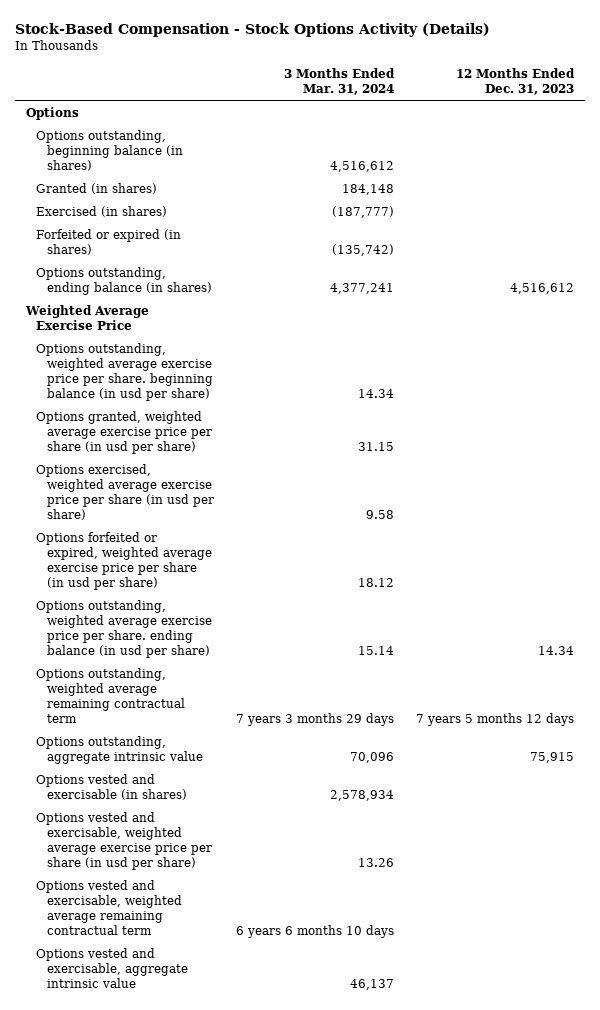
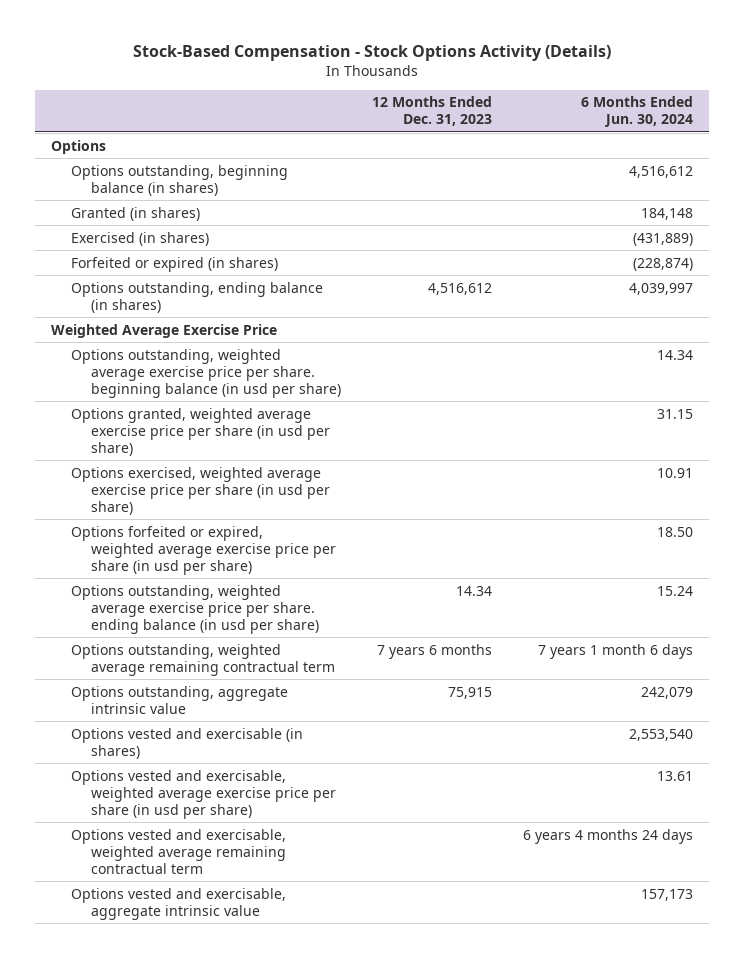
- | 3 Months Ended Mar. 31, 2024 | 12 Months Ended Dec. 31, 2023
+ | 12 Months Ended Dec. 31, 2023 | 6 Months Ended Jun. 30, 2024
- Options outstanding, weighted average remaining contractual term | 7 years 3 months 29 days | 7 years 5 months 12 days
+ Options outstanding, weighted average remaining contractual term | 7 years 6 months | 7 years 1 month 6 days

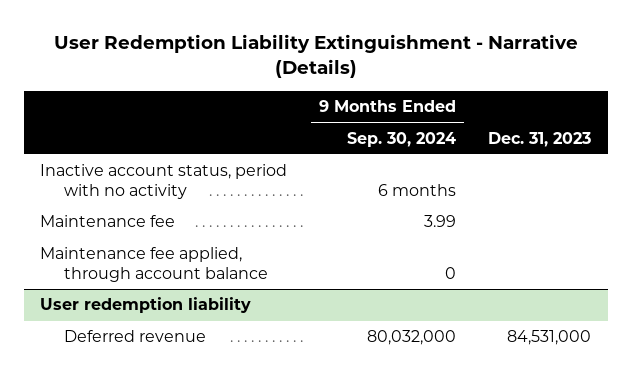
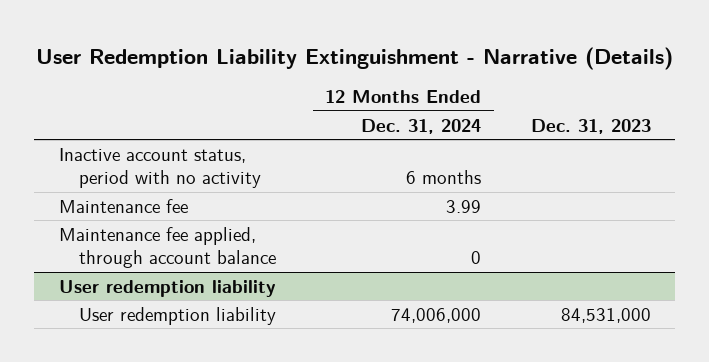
- | 9 Months Ended Sep. 30, 2024 | Dec. 31, 2023
+ | 12 Months Ended Dec. 31, 2024 | Dec. 31, 2023
@ User redemption liability
- Deferred revenue | 80,032,000 | 84,531,000
+ User redemption liability | 74,006,000 | 84,531,000

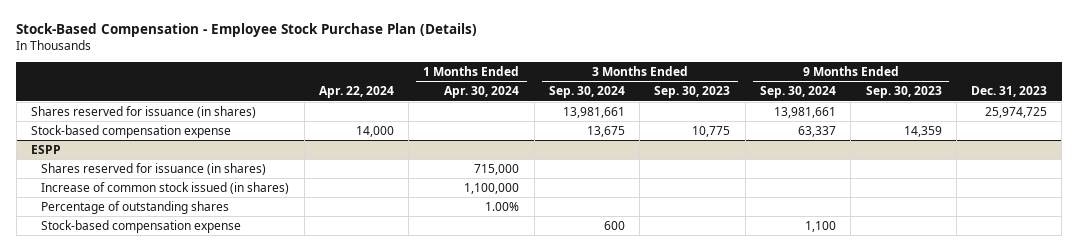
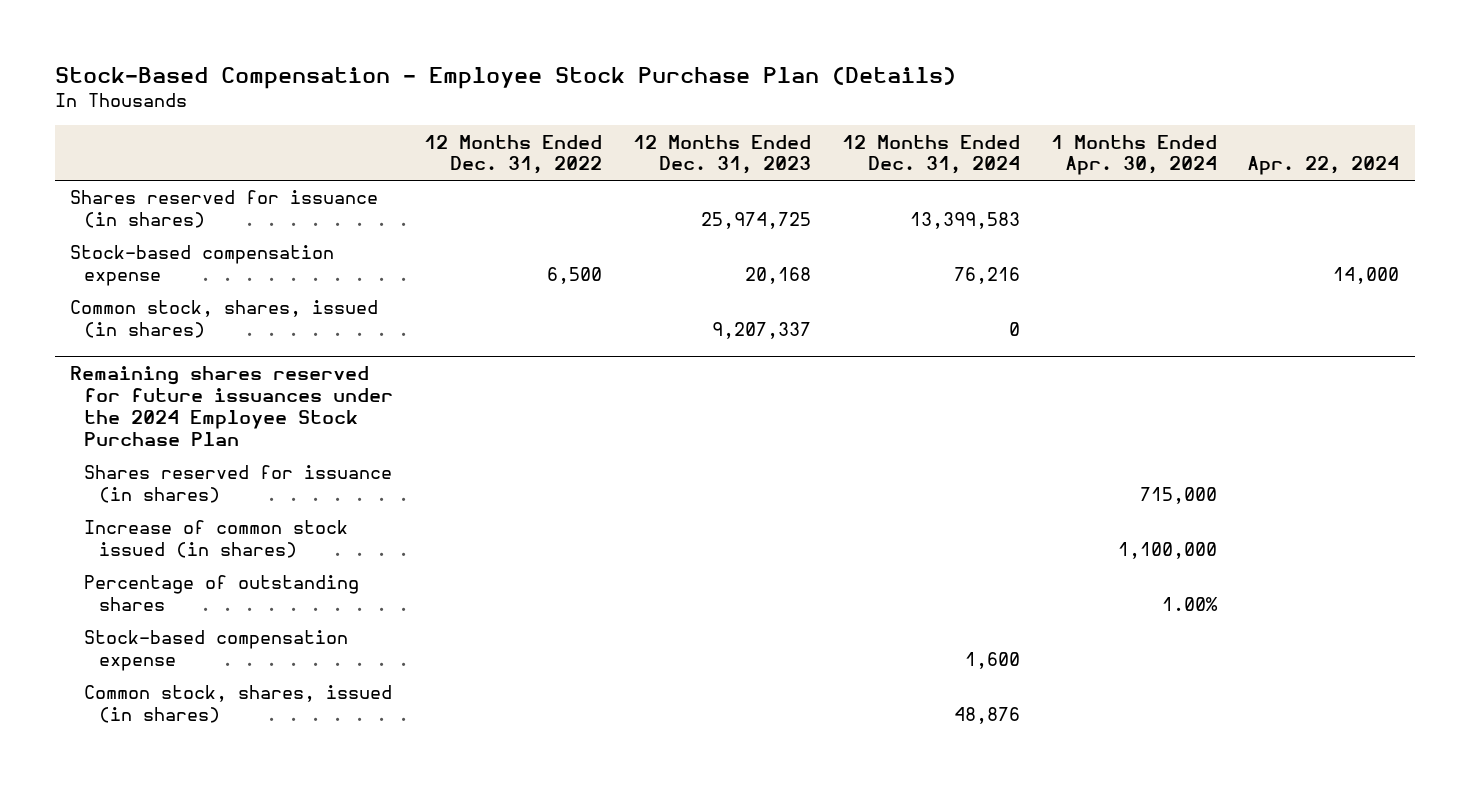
- | Apr. 22, 2024 | 1 Months Ended Apr. 30, 2024 | 3 Months Ended Sep. 30, 2024 | 3 Months Ended Sep. 30, 2023 | 9 Months Ended Sep. 30, 2024 | 9 Months Ended Sep. 30, 2023 | Dec. 31, 2023
+ | 12 Months Ended Dec. 31, 2022 | 12 Months Ended Dec. 31, 2023 | 12 Months Ended Dec. 31, 2024 | 1 Months Ended Apr. 30, 2024 | Apr. 22, 2024
- ESPP
+ Common stock, shares, issued (in shares) | | 9,207,337 | 0 | |
+ Remaining shares reserved for future issuances under the 2024 Employee Stock Purchase Plan
+ Common stock, shares, issued (in shares) | | | 48,876 | |

